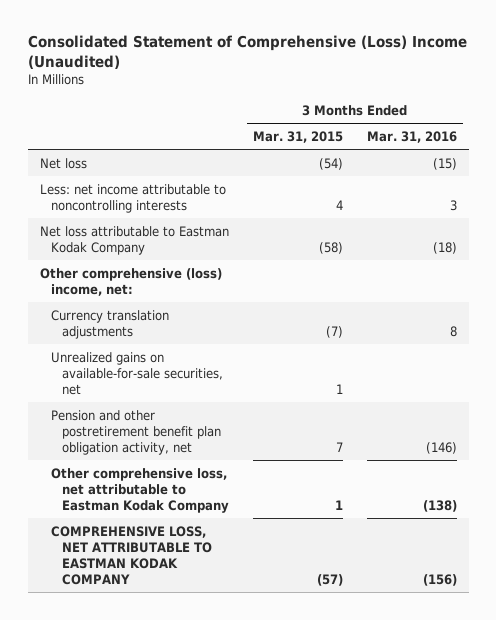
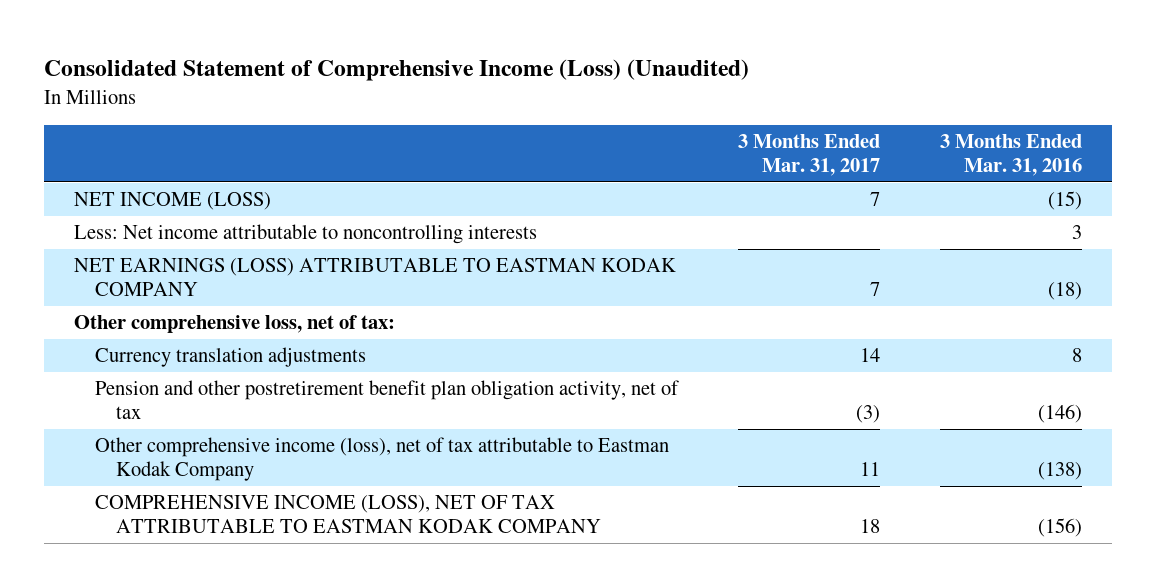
- Consolidated Statement of Comprehensive (Loss) Income (Unaudited)
+ Consolidated Statement of Comprehensive Income (Loss) (Unaudited)
- | 3 Months Ended Mar. 31, 2015 | 3 Months Ended Mar. 31, 2016
+ | 3 Months Ended Mar. 31, 2017 | 3 Months Ended Mar. 31, 2016
- Net loss | (54) | (15)
- Less: net income attributable to noncontrolling interests | 4 | 3
- Net loss attributable to Eastman Kodak Company | (58) | (18)
- Other comprehensive (loss) income, net:
+ NET INCOME (LOSS) | 7 | (15)
+ Less: Net income attributable to noncontrolling interests | | 3
+ NET EARNINGS (LOSS) ATTRIBUTABLE TO EASTMAN KODAK COMPANY | 7 | (18)
+ Other comprehensive loss, net of tax:
- Unrealized gains on available-for-sale securities, net | 1 |
- Pension and other postretirement benefit plan obligation activity, net | 7 | (146)
- Other comprehensive loss, net attributable to Eastman Kodak Company | 1 | (138)
- COMPREHENSIVE LOSS, NET ATTRIBUTABLE TO EASTMAN KODAK COMPANY | (57) | (156)
+ Pension and other postretirement benefit plan obligation activity, net of tax | (3) | (146)
+ Other comprehensive income (loss), net of tax attributable to Eastman Kodak Company | 11 | (138)
+ COMPREHENSIVE INCOME (LOSS), NET OF TAX ATTRIBUTABLE TO EASTMAN KODAK COMPANY | 18 | (156)

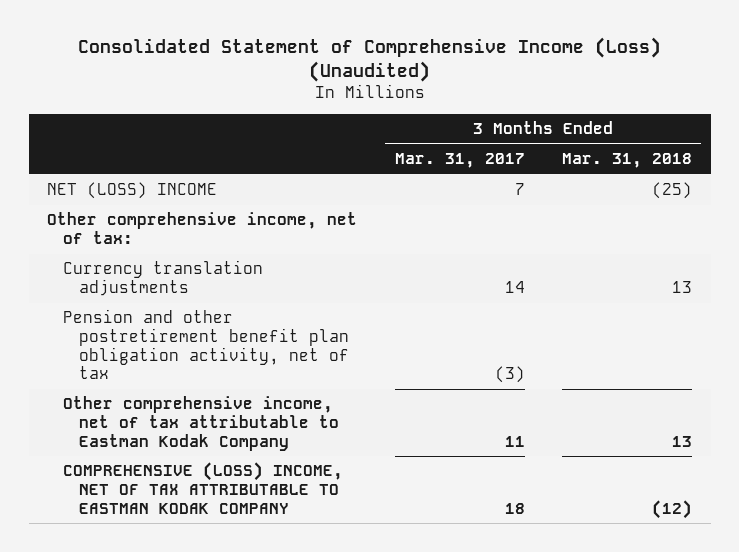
- | 3 Months Ended Mar. 31, 2017 | 3 Months Ended Mar. 31, 2016
+ | 3 Months Ended Mar. 31, 2017 | 3 Months Ended Mar. 31, 2018
- NET INCOME (LOSS) | 7 | (15)
- Less: Net income attributable to noncontrolling interests | | 3
- NET EARNINGS (LOSS) ATTRIBUTABLE TO EASTMAN KODAK COMPANY | 7 | (18)
- Other comprehensive loss, net of tax:
+ NET (LOSS) INCOME | 7 | (25)
+ Other comprehensive income, net of tax:
- Other comprehensive income (loss), net of tax attributable to Eastman Kodak Company | 11 | (138)
- COMPREHENSIVE INCOME (LOSS), NET OF TAX ATTRIBUTABLE TO EASTMAN KODAK COMPANY | 18 | (156)
+ Other comprehensive income, net of tax attributable to Eastman Kodak Company | 11 | 13
+ COMPREHENSIVE (LOSS) INCOME, NET OF TAX ATTRIBUTABLE TO EASTMAN KODAK COMPANY | 18 | (12)

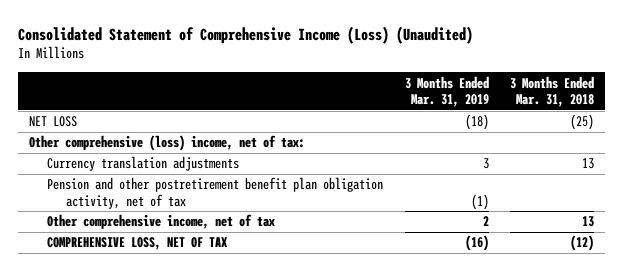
- | 3 Months Ended Mar. 31, 2017 | 3 Months Ended Mar. 31, 2018
+ | 3 Months Ended Mar. 31, 2019 | 3 Months Ended Mar. 31, 2018
- NET (LOSS) INCOME | 7 | (25)
- Other comprehensive income, net of tax:
+ NET LOSS | (18) | (25)
+ Other comprehensive (loss) income, net of tax:
- Other comprehensive income, net of tax attributable to Eastman Kodak Company | 11 | 13
- COMPREHENSIVE (LOSS) INCOME, NET OF TAX ATTRIBUTABLE TO EASTMAN KODAK COMPANY | 18 | (12)
+ Other comprehensive income, net of tax | 2 | 13
+ COMPREHENSIVE LOSS, NET OF TAX | (16) | (12)

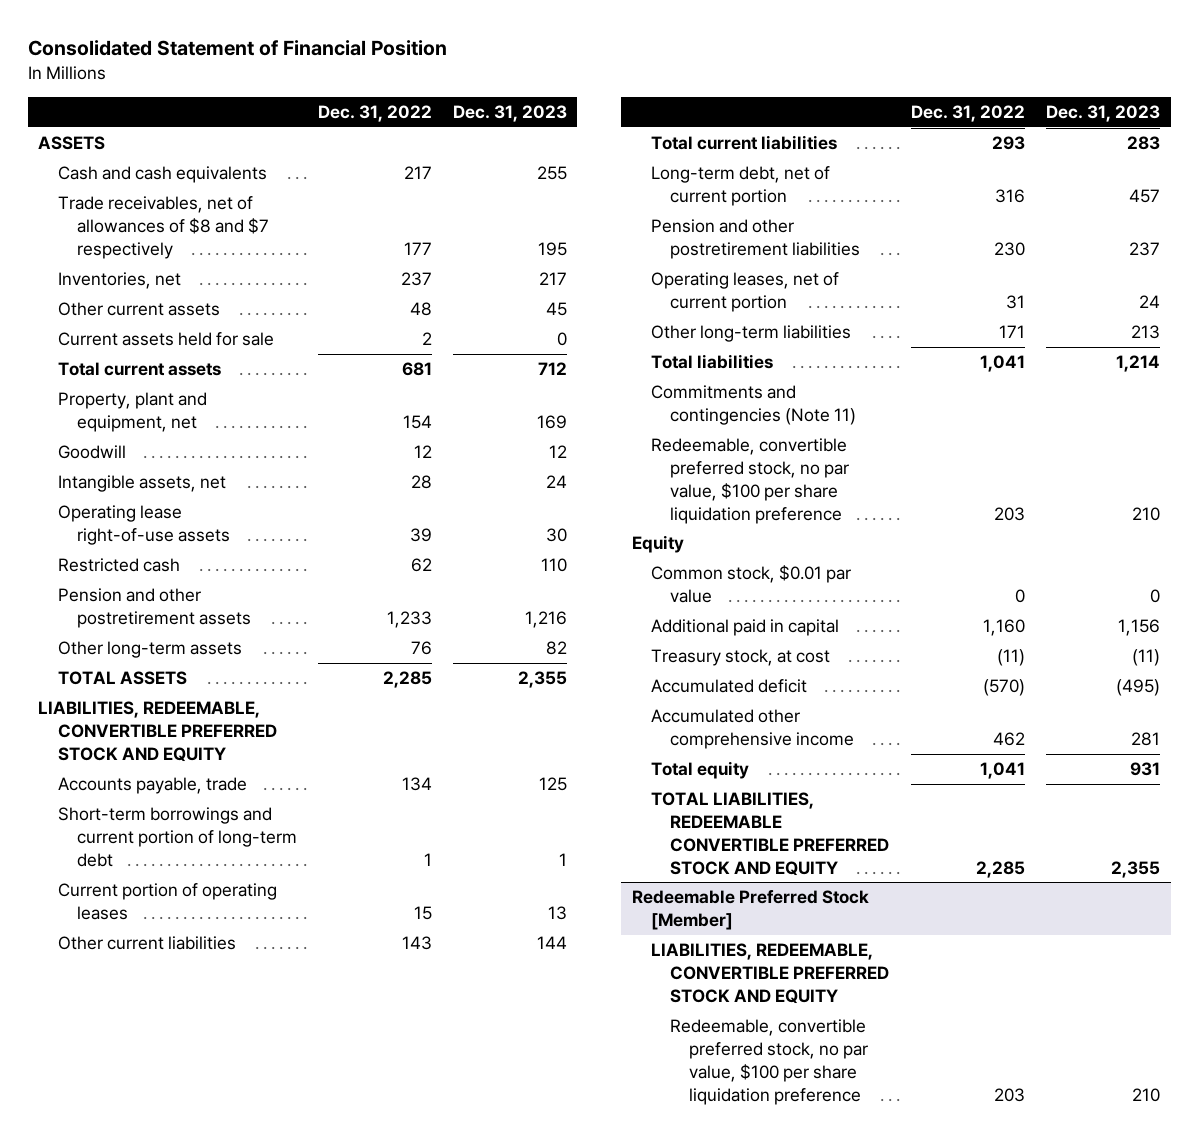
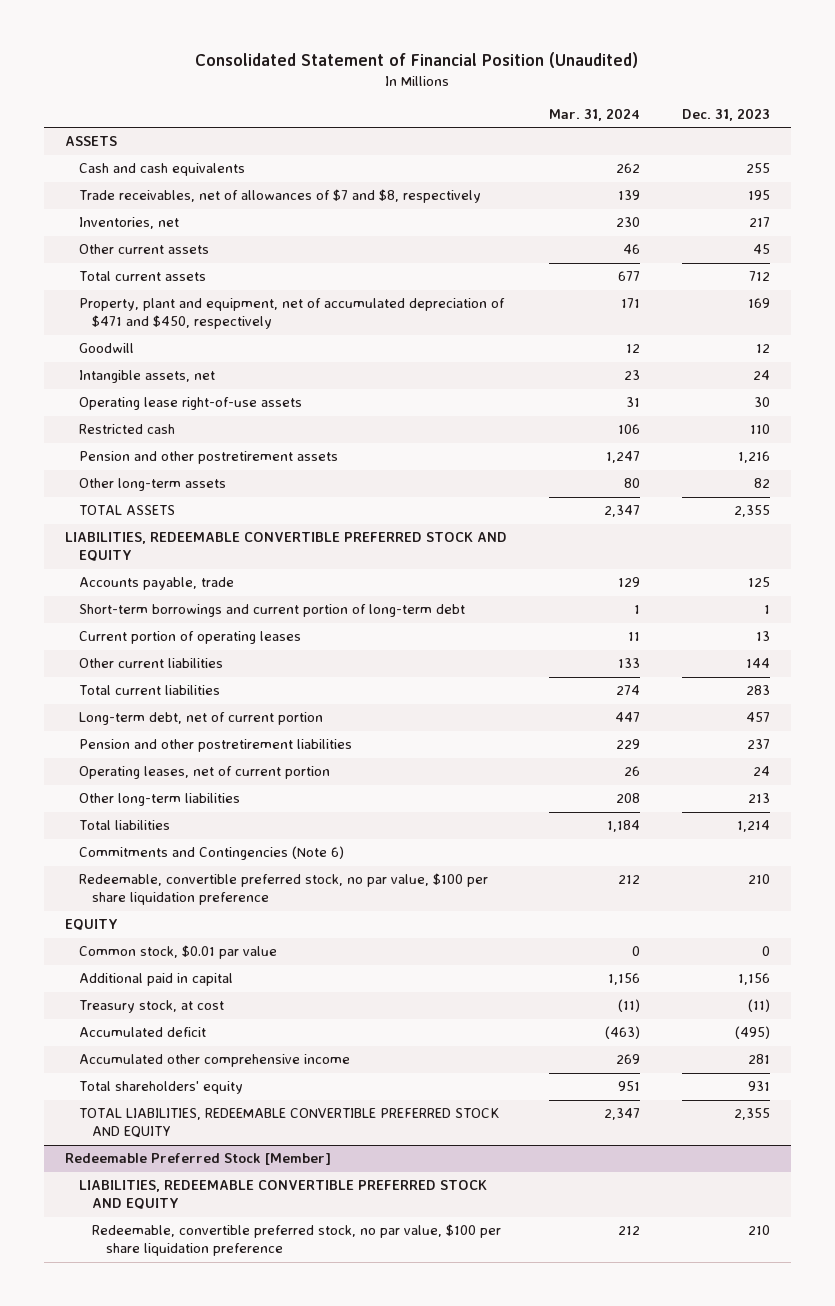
- Consolidated Statement of Financial Position
+ Consolidated Statement of Financial Position (Unaudited)
- | Dec. 31, 2022 | Dec. 31, 2023
+ | Mar. 31, 2024 | Dec. 31, 2023
- Trade receivables, net of allowances of $8 and $7 respectively | 177 | 195
+ Trade receivables, net of allowances of $7 and $8, respectively | 139 | 195
- Current assets held for sale | 2 | 0
- Property, plant and equipment, net | 154 | 169
+ Property, plant and equipment, net of accumulated depreciation of $471 and $450, respectively | 171 | 169
- LIABILITIES, REDEEMABLE, CONVERTIBLE PREFERRED STOCK AND EQUITY
+ LIABILITIES, REDEEMABLE CONVERTIBLE PREFERRED STOCK AND EQUITY
- Commitments and contingencies (Note 11)
+ Commitments and Contingencies (Note 6)
- Equity
+ EQUITY
- Total equity | 1,041 | 931
+ Total shareholders' equity | 951 | 931
@ Redeemable Preferred Stock [Member]
- LIABILITIES, REDEEMABLE, CONVERTIBLE PREFERRED STOCK AND EQUITY
+ LIABILITIES, REDEEMABLE CONVERTIBLE PREFERRED STOCK AND EQUITY

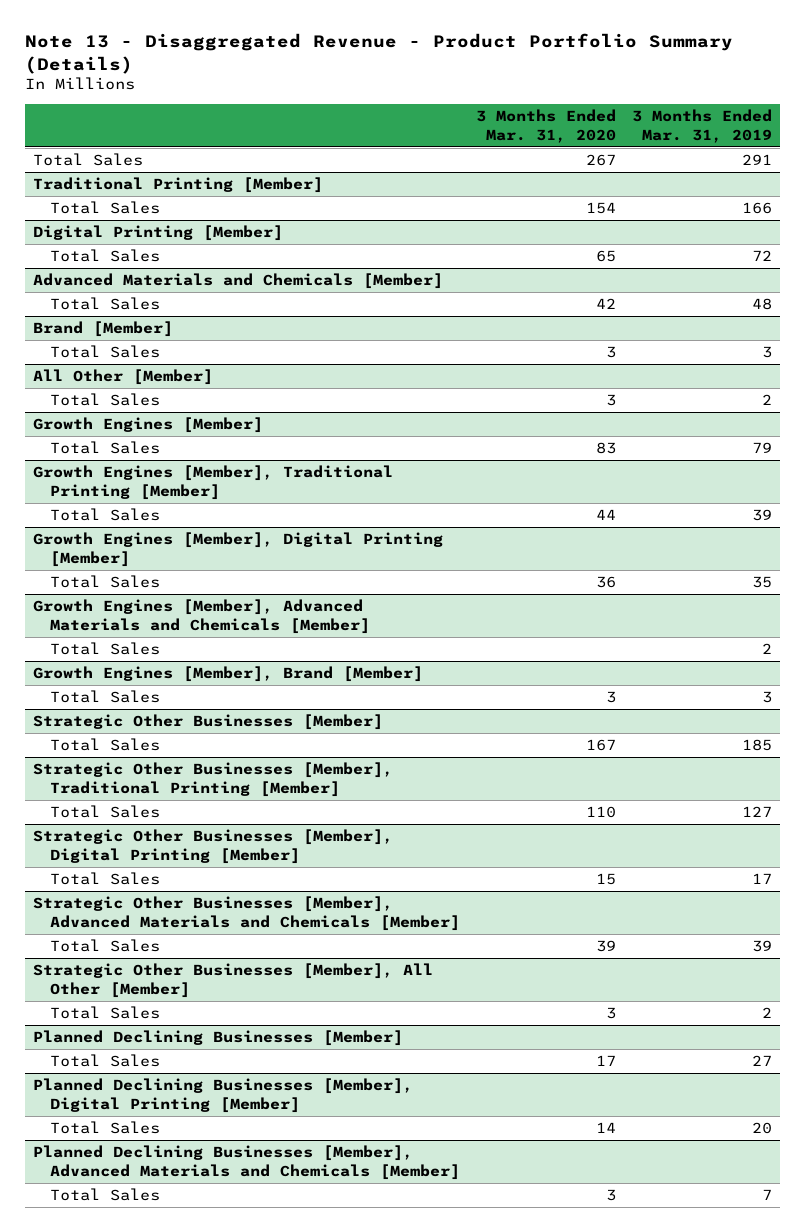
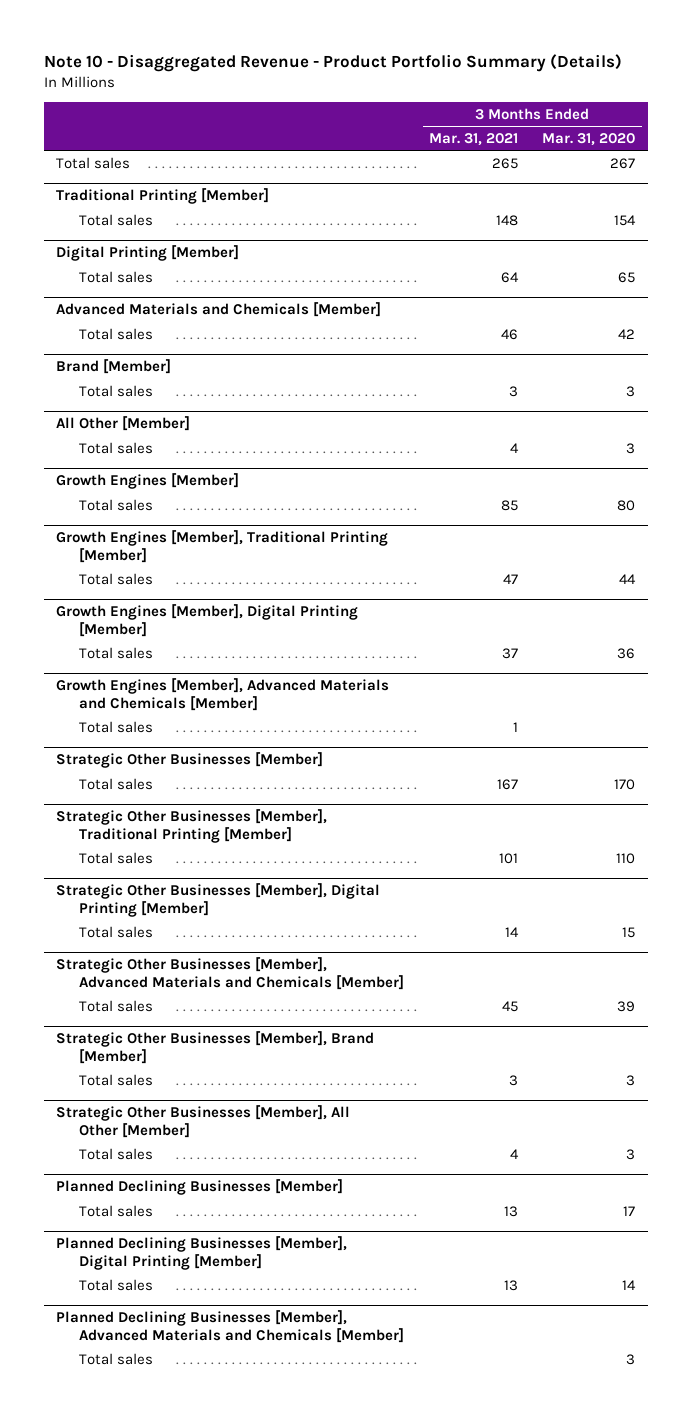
- Note 13 - Disaggregated Revenue - Product Portfolio Summary (Details)
+ Note 10 - Disaggregated Revenue - Product Portfolio Summary (Details)
- | 3 Months Ended Mar. 31, 2020 | 3 Months Ended Mar. 31, 2019
+ | 3 Months Ended Mar. 31, 2021 | 3 Months Ended Mar. 31, 2020
- Total Sales | 267 | 291
+ Total sales | 265 | 267
@ Traditional Printing [Member]
- Total Sales | 154 | 166
+ Total sales | 148 | 154
@ Digital Printing [Member]
- Total Sales | 65 | 72
+ Total sales | 64 | 65
@ Advanced Materials and Chemicals [Member]
- Total Sales | 42 | 48
+ Total sales | 46 | 42
@ Brand [Member]
- Total Sales | 3 | 3
+ Total sales | 3 | 3
@ All Other [Member]
- Total Sales | 3 | 2
+ Total sales | 4 | 3
@ Growth Engines [Member]
- Total Sales | 83 | 79
+ Total sales | 85 | 80
@ Growth Engines [Member], Traditional Printing [Member]
- Total Sales | 44 | 39
+ Total sales | 47 | 44
@ Growth Engines [Member], Digital Printing [Member]
- Total Sales | 36 | 35
+ Total sales | 37 | 36
@ Growth Engines [Member], Advanced Materials and Chemicals [Member]
- Total Sales | | 2
- Growth Engines [Member], Brand [Member]
- Total Sales | 3 | 3
@ Growth Engines [Member], Advanced Materials and Chemicals [Member]
+ Total sales | 1 |
@ Strategic Other Businesses [Member]
- Total Sales | 167 | 185
+ Total sales | 167 | 170
@ Strategic Other Businesses [Member], Traditional Printing [Member]
- Total Sales | 110 | 127
+ Total sales | 101 | 110
@ Strategic Other Businesses [Member], Digital Printing [Member]
- Total Sales | 15 | 17
+ Total sales | 14 | 15
@ Strategic Other Businesses [Member], Advanced Materials and Chemicals [Member]
- Total Sales | 39 | 39
+ Total sales | 45 | 39
+ Strategic Other Businesses [Member], Brand [Member]
+ Total sales | 3 | 3
@ Strategic Other Businesses [Member], All Other [Member]
- Total Sales | 3 | 2
+ Total sales | 4 | 3
@ Planned Declining Businesses [Member]
- Total Sales | 17 | 27
+ Total sales | 13 | 17
@ Planned Declining Businesses [Member], Digital Printing [Member]
- Total Sales | 14 | 20
+ Total sales | 13 | 14
@ Planned Declining Businesses [Member], Advanced Materials and Chemicals [Member]
- Total Sales | 3 | 7
+ Total sales | | 3

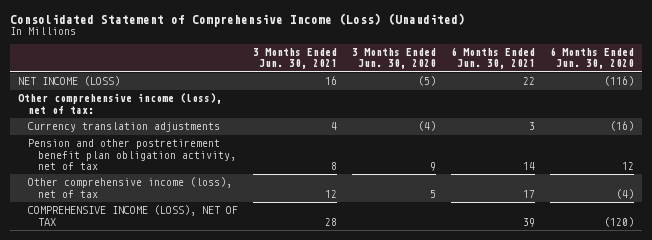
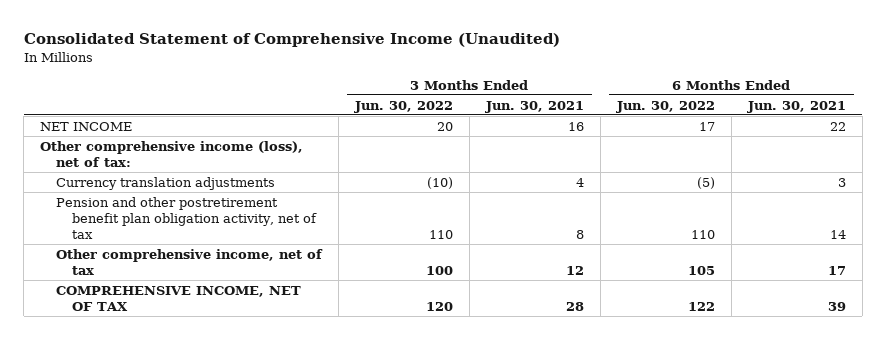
- Consolidated Statement of Comprehensive Income (Loss) (Unaudited)
+ Consolidated Statement of Comprehensive Income (Unaudited)
- | 3 Months Ended Jun. 30, 2021 | 3 Months Ended Jun. 30, 2020 | 6 Months Ended Jun. 30, 2021 | 6 Months Ended Jun. 30, 2020
+ | 3 Months Ended Jun. 30, 2022 | 3 Months Ended Jun. 30, 2021 | 6 Months Ended Jun. 30, 2022 | 6 Months Ended Jun. 30, 2021
- NET INCOME (LOSS) | 16 | (5) | 22 | (116)
+ NET INCOME | 20 | 16 | 17 | 22
- Other comprehensive income (loss), net of tax | 12 | 5 | 17 | (4)
- COMPREHENSIVE INCOME (LOSS), NET OF TAX | 28 | | 39 | (120)
+ Other comprehensive income, net of tax | 100 | 12 | 105 | 17
+ COMPREHENSIVE INCOME, NET OF TAX | 120 | 28 | 122 | 39

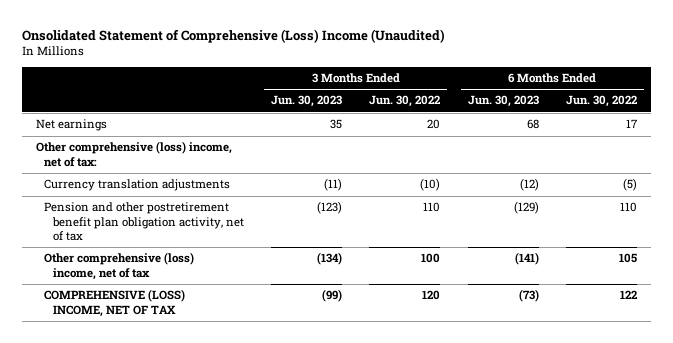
- Consolidated Statement of Comprehensive Income (Unaudited)
+ Onsolidated Statement of Comprehensive (Loss) Income (Unaudited)
- | 3 Months Ended Jun. 30, 2022 | 3 Months Ended Jun. 30, 2021 | 6 Months Ended Jun. 30, 2022 | 6 Months Ended Jun. 30, 2021
+ | 3 Months Ended Jun. 30, 2023 | 3 Months Ended Jun. 30, 2022 | 6 Months Ended Jun. 30, 2023 | 6 Months Ended Jun. 30, 2022
- NET INCOME | 20 | 16 | 17 | 22
- Other comprehensive income (loss), net of tax:
+ Net earnings | 35 | 20 | 68 | 17
+ Other comprehensive (loss) income, net of tax:
- Other comprehensive income, net of tax | 100 | 12 | 105 | 17
- COMPREHENSIVE INCOME, NET OF TAX | 120 | 28 | 122 | 39
+ Other comprehensive (loss) income, net of tax | (134) | 100 | (141) | 105
+ COMPREHENSIVE (LOSS) INCOME, NET OF TAX | (99) | 120 | (73) | 122

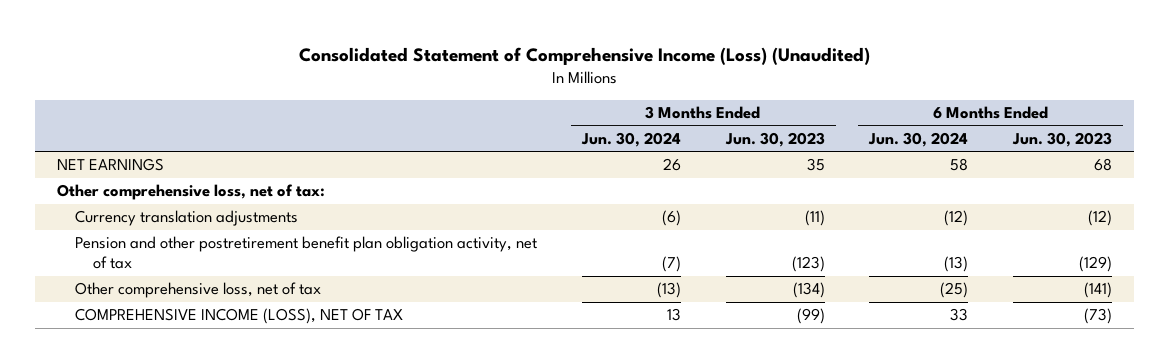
- Onsolidated Statement of Comprehensive (Loss) Income (Unaudited)
+ Consolidated Statement of Comprehensive Income (Loss) (Unaudited)
- | 3 Months Ended Jun. 30, 2023 | 3 Months Ended Jun. 30, 2022 | 6 Months Ended Jun. 30, 2023 | 6 Months Ended Jun. 30, 2022
+ | 3 Months Ended Jun. 30, 2024 | 3 Months Ended Jun. 30, 2023 | 6 Months Ended Jun. 30, 2024 | 6 Months Ended Jun. 30, 2023
- Net earnings | 35 | 20 | 68 | 17
- Other comprehensive (loss) income, net of tax:
+ NET EARNINGS | 26 | 35 | 58 | 68
+ Other comprehensive loss, net of tax:
- Other comprehensive (loss) income, net of tax | (134) | 100 | (141) | 105
- COMPREHENSIVE (LOSS) INCOME, NET OF TAX | (99) | 120 | (73) | 122
+ Other comprehensive loss, net of tax | (13) | (134) | (25) | (141)
+ COMPREHENSIVE INCOME (LOSS), NET OF TAX | 13 | (99) | 33 | (73)

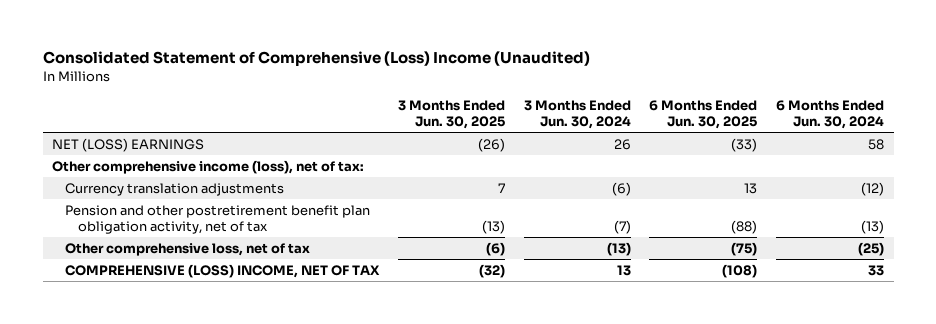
- Consolidated Statement of Comprehensive Income (Loss) (Unaudited)
+ Consolidated Statement of Comprehensive (Loss) Income (Unaudited)
- | 3 Months Ended Jun. 30, 2024 | 3 Months Ended Jun. 30, 2023 | 6 Months Ended Jun. 30, 2024 | 6 Months Ended Jun. 30, 2023
+ | 3 Months Ended Jun. 30, 2025 | 3 Months Ended Jun. 30, 2024 | 6 Months Ended Jun. 30, 2025 | 6 Months Ended Jun. 30, 2024
- NET EARNINGS | 26 | 35 | 58 | 68
- Other comprehensive loss, net of tax:
+ NET (LOSS) EARNINGS | (26) | 26 | (33) | 58
+ Other comprehensive income (loss), net of tax:
- COMPREHENSIVE INCOME (LOSS), NET OF TAX | 13 | (99) | 33 | (73)
+ COMPREHENSIVE (LOSS) INCOME, NET OF TAX | (32) | 13 | (108) | 33

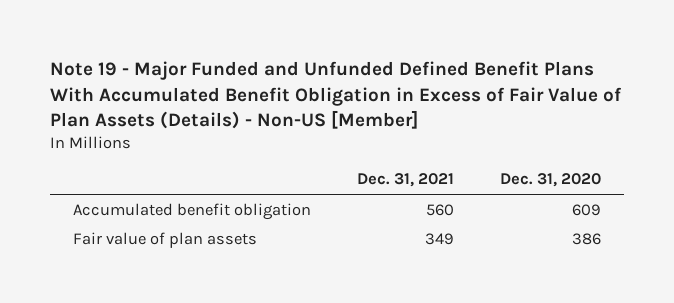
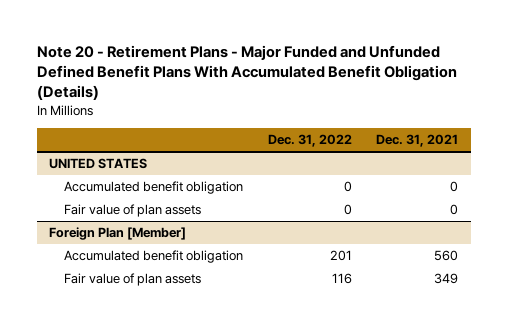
- Note 19 - Major Funded and Unfunded Defined Benefit Plans With Accumulated Benefit Obligation in Excess of Fair Value of Plan Assets (Details) - Non-US [Member]
+ Note 20 - Retirement Plans - Major Funded and Unfunded Defined Benefit Plans With Accumulated Benefit Obligation (Details)
- | Dec. 31, 2021 | Dec. 31, 2020
+ | Dec. 31, 2022 | Dec. 31, 2021
+ UNITED STATES
+ Accumulated benefit obligation | 0 | 0
+ Fair value of plan assets | 0 | 0
+ Foreign Plan [Member]

